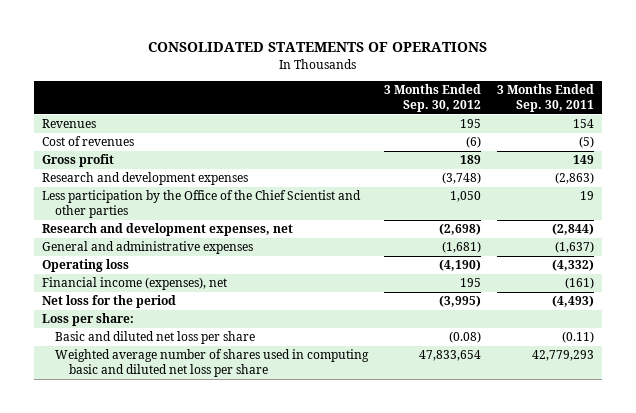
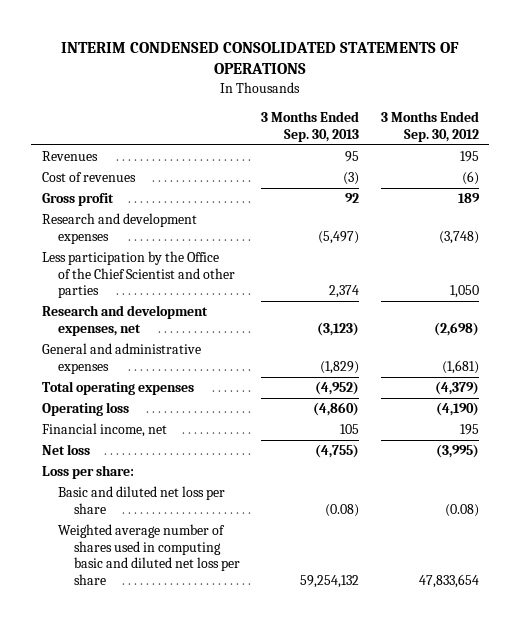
- CONSOLIDATED STATEMENTS OF OPERATIONS
+ INTERIM CONDENSED CONSOLIDATED STATEMENTS OF OPERATIONS
- | 3 Months Ended Sep. 30, 2012 | 3 Months Ended Sep. 30, 2011
+ | 3 Months Ended Sep. 30, 2013 | 3 Months Ended Sep. 30, 2012
+ Total operating expenses | (4,952) | (4,379)
- Financial income (expenses), net | 195 | (161)
- Net loss for the period | (3,995) | (4,493)
+ Financial income, net | 105 | 195
+ Net loss | (4,755) | (3,995)

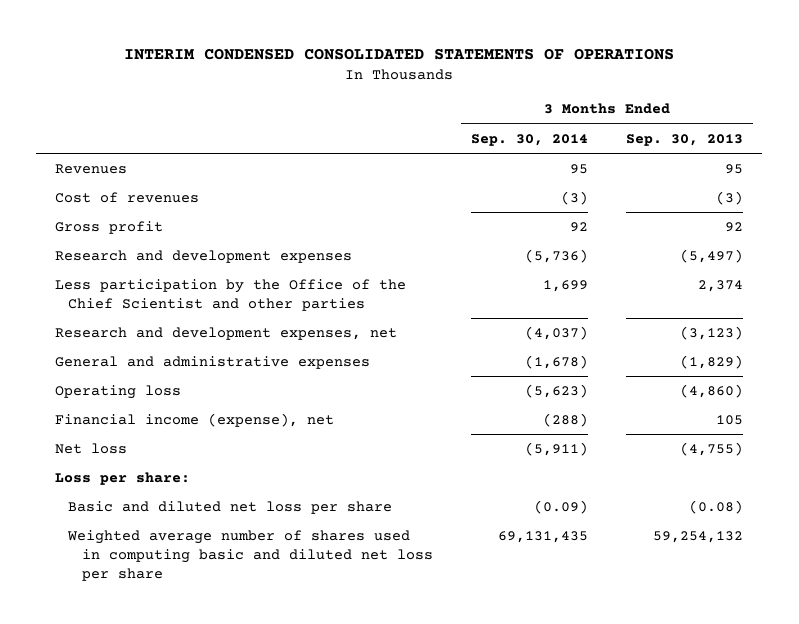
- | 3 Months Ended Sep. 30, 2013 | 3 Months Ended Sep. 30, 2012
+ | 3 Months Ended Sep. 30, 2014 | 3 Months Ended Sep. 30, 2013
- Total operating expenses | (4,952) | (4,379)
- Financial income, net | 105 | 195
+ Financial income (expense), net | (288) | 105

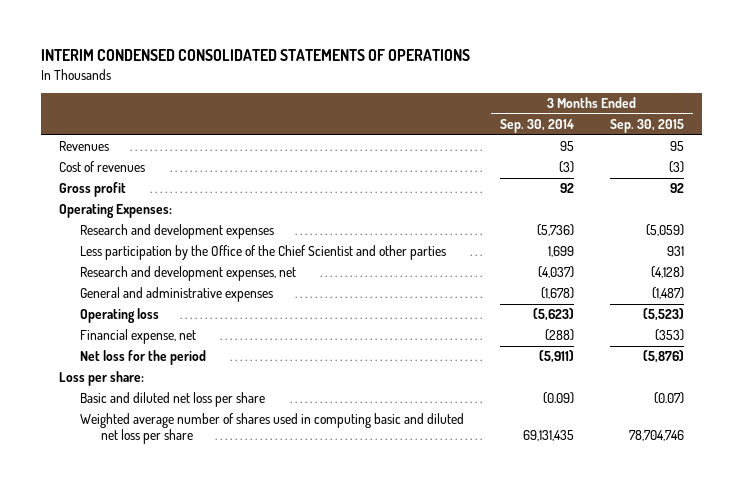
- | 3 Months Ended Sep. 30, 2014 | 3 Months Ended Sep. 30, 2013
+ | 3 Months Ended Sep. 30, 2014 | 3 Months Ended Sep. 30, 2015
+ Operating Expenses:
- Financial income (expense), net | (288) | 105
- Net loss | (5,911) | (4,755)
+ Financial expense, net | (288) | (353)
+ Net loss for the period | (5,911) | (5,876)

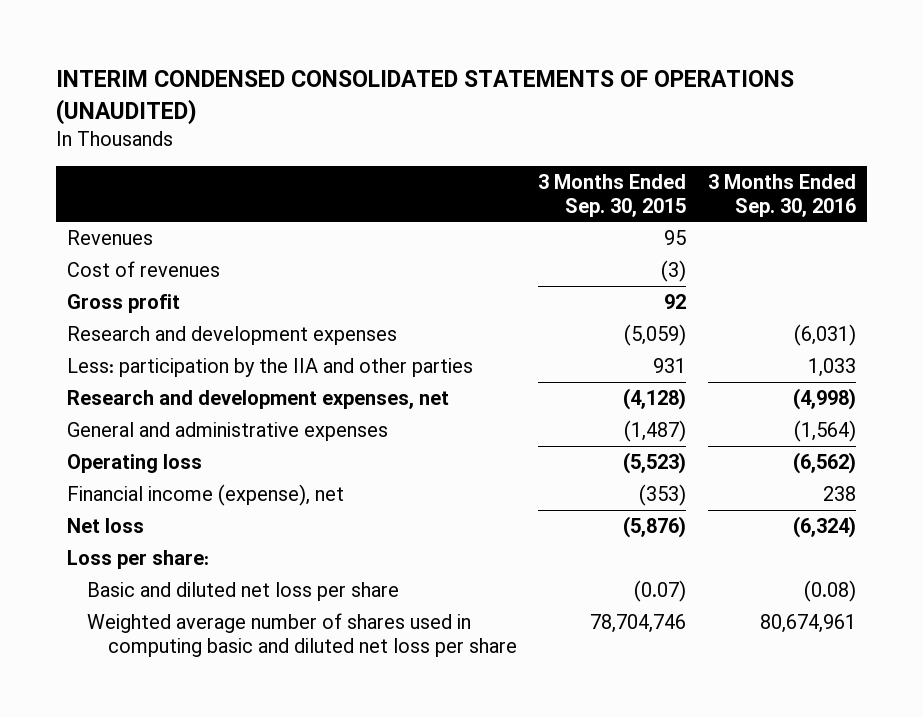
- INTERIM CONDENSED CONSOLIDATED STATEMENTS OF OPERATIONS
+ INTERIM CONDENSED CONSOLIDATED STATEMENTS OF OPERATIONS (UNAUDITED)
- | 3 Months Ended Sep. 30, 2014 | 3 Months Ended Sep. 30, 2015
+ | 3 Months Ended Sep. 30, 2015 | 3 Months Ended Sep. 30, 2016
- Operating Expenses:
- Less participation by the Office of the Chief Scientist and other parties | 1,699 | 931
+ Less: participation by the IIA and other parties | 931 | 1,033
- Financial expense, net | (288) | (353)
- Net loss for the period | (5,911) | (5,876)
+ Financial income (expense), net | (353) | 238
+ Net loss | (5,876) | (6,324)

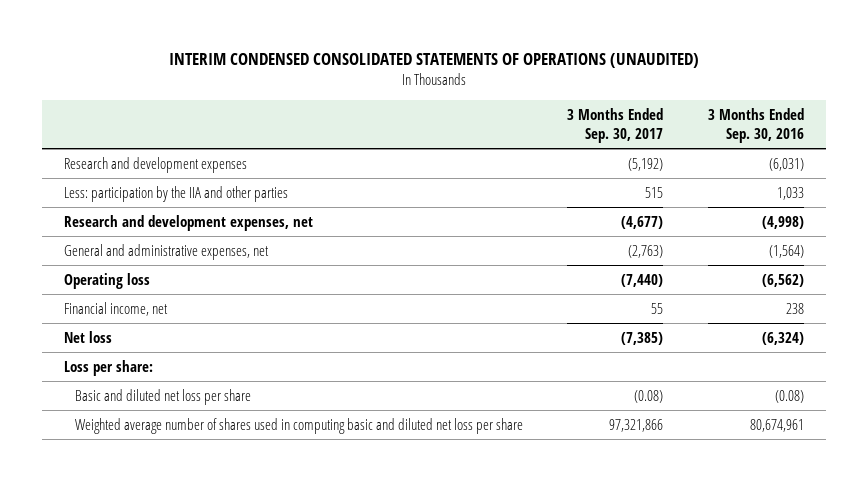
- | 3 Months Ended Sep. 30, 2015 | 3 Months Ended Sep. 30, 2016
+ | 3 Months Ended Sep. 30, 2017 | 3 Months Ended Sep. 30, 2016
- Revenues | 95 |
- Cost of revenues | (3) |
- Gross profit | 92 |
- General and administrative expenses | (1,487) | (1,564)
+ General and administrative expenses, net | (2,763) | (1,564)
- Financial income (expense), net | (353) | 238
+ Financial income, net | 55 | 238

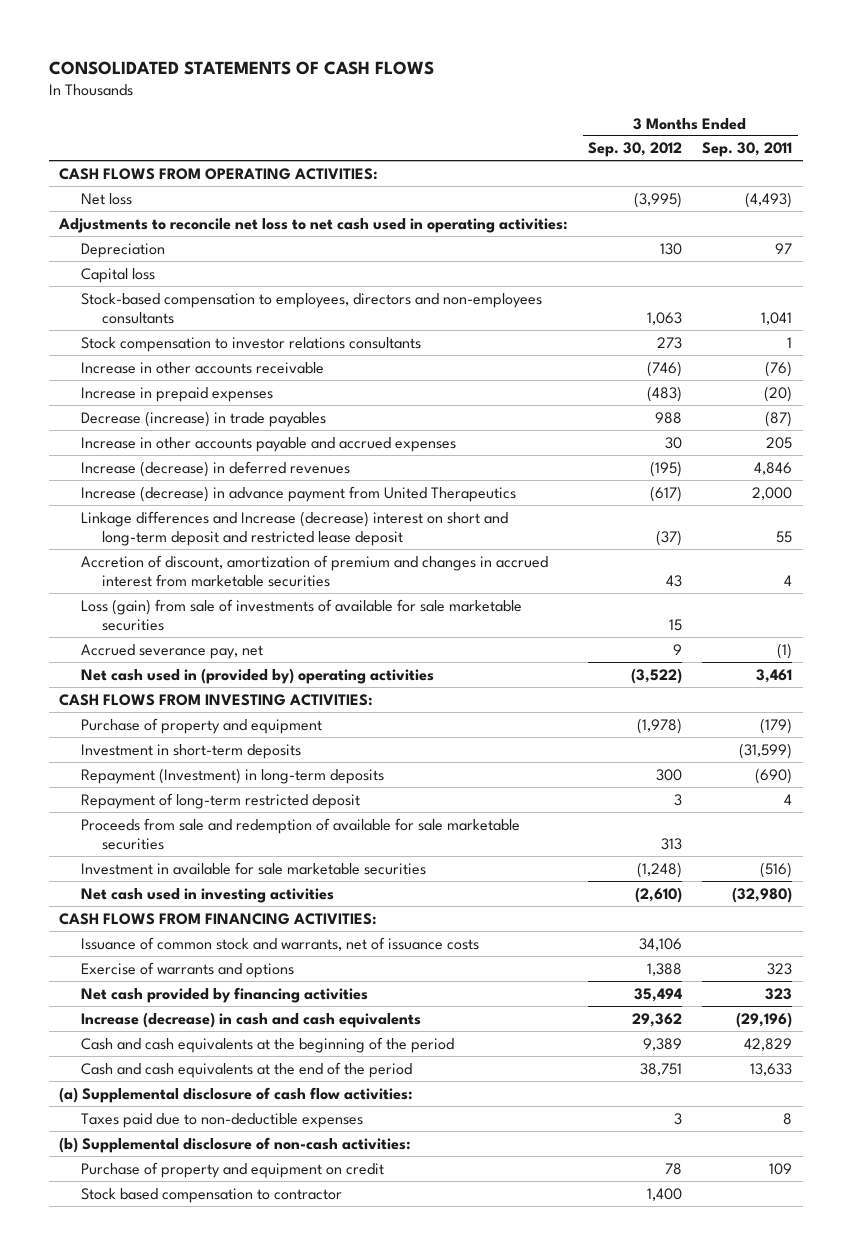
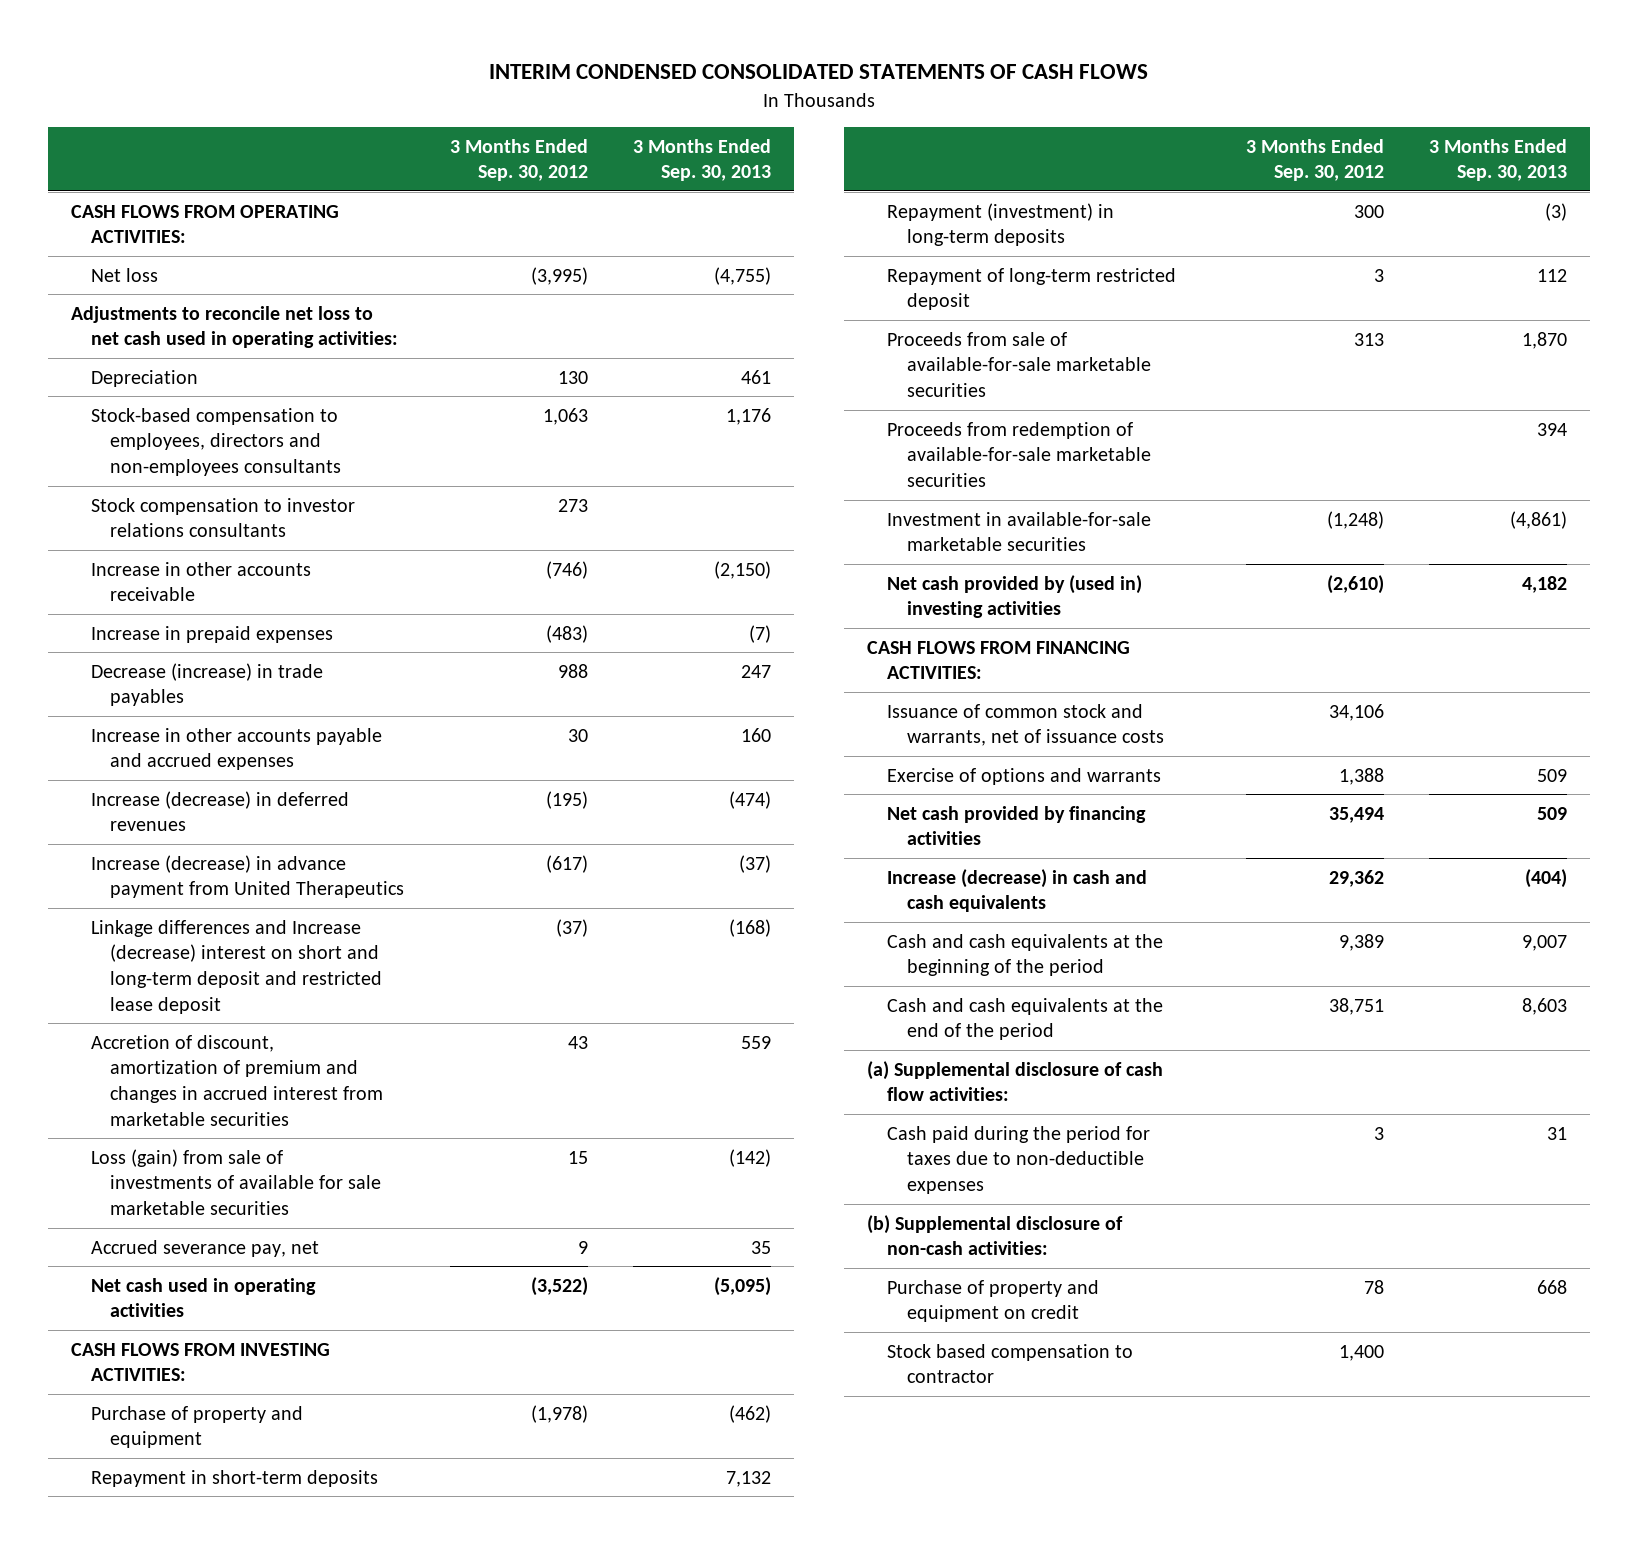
- CONSOLIDATED STATEMENTS OF CASH FLOWS
+ INTERIM CONDENSED CONSOLIDATED STATEMENTS OF CASH FLOWS
- | 3 Months Ended Sep. 30, 2012 | 3 Months Ended Sep. 30, 2011
+ | 3 Months Ended Sep. 30, 2012 | 3 Months Ended Sep. 30, 2013
- Capital loss
- Net cash used in (provided by) operating activities | (3,522) | 3,461
+ Net cash used in operating activities | (3,522) | (5,095)
- Investment in short-term deposits | | (31,599)
- Repayment (Investment) in long-term deposits | 300 | (690)
+ Repayment in short-term deposits | | 7,132
+ Repayment (investment) in long-term deposits | 300 | (3)
- Proceeds from sale and redemption of available for sale marketable securities | 313 |
- Investment in available for sale marketable securities | (1,248) | (516)
- Net cash used in investing activities | (2,610) | (32,980)
+ Proceeds from sale of available-for-sale marketable securities | 313 | 1,870
+ Proceeds from redemption of available-for-sale marketable securities | | 394
+ Investment in available-for-sale marketable securities | (1,248) | (4,861)
+ Net cash provided by (used in) investing activities | (2,610) | 4,182
- Exercise of warrants and options | 1,388 | 323
+ Exercise of options and warrants | 1,388 | 509
- Taxes paid due to non-deductible expenses | 3 | 8
+ Cash paid during the period for taxes due to non-deductible expenses | 3 | 31

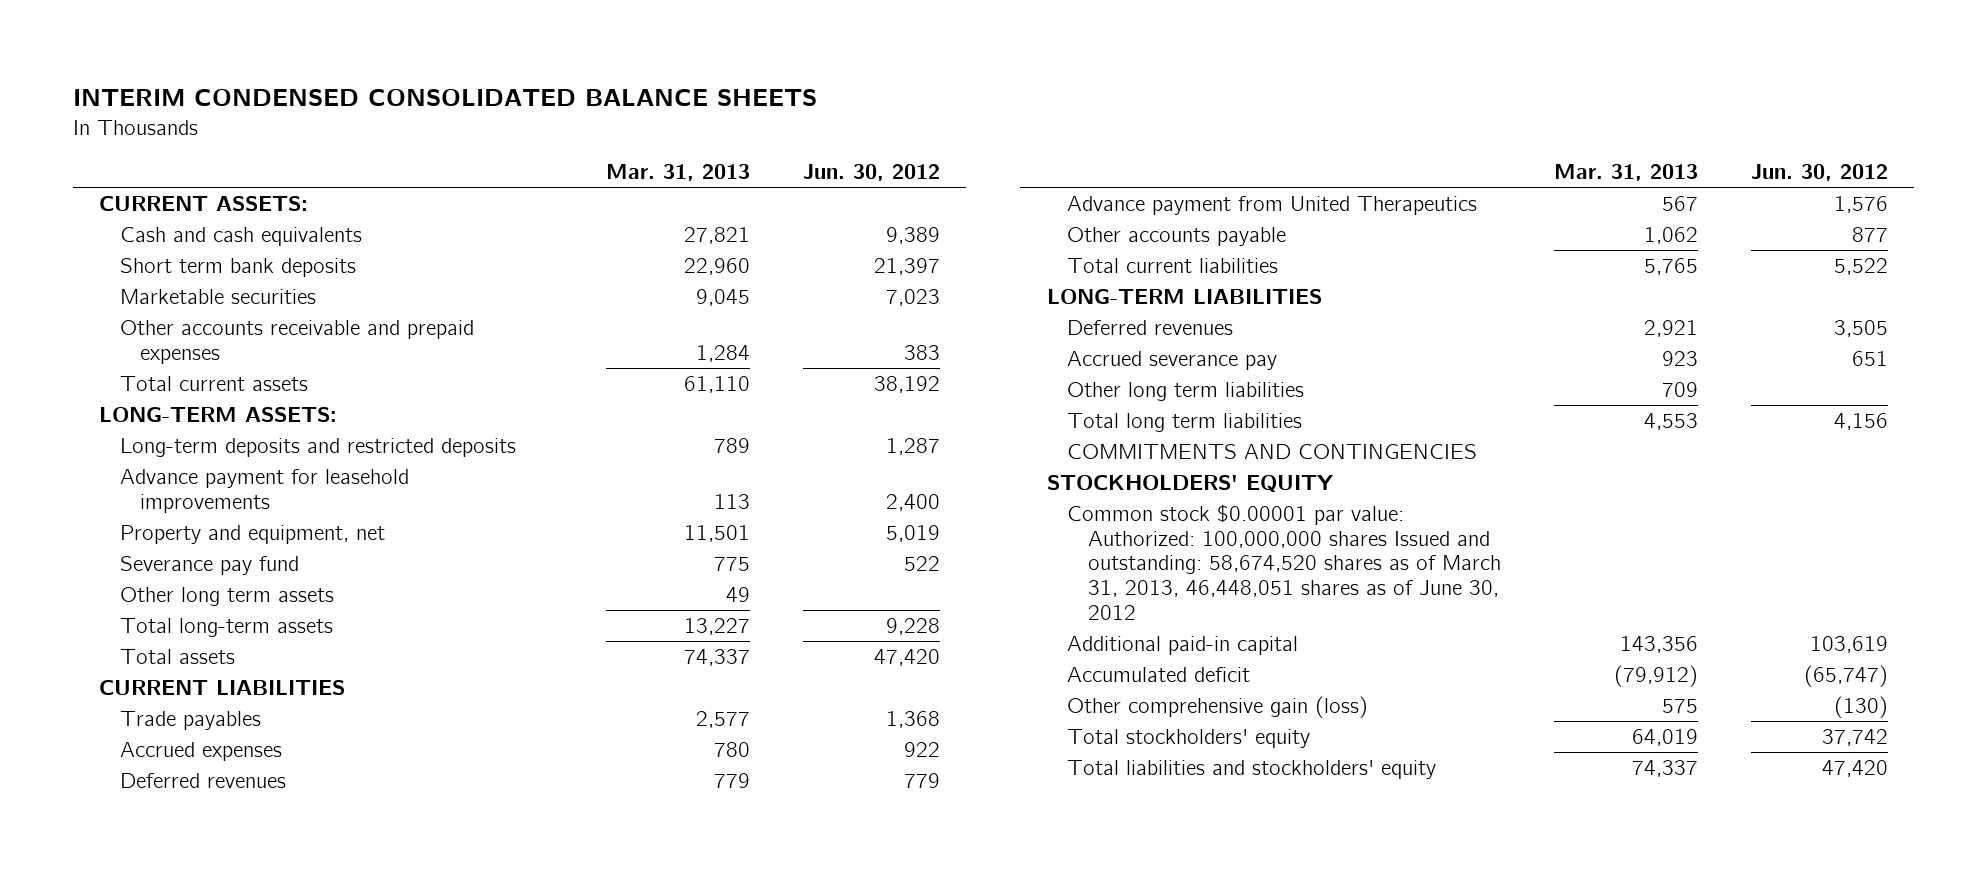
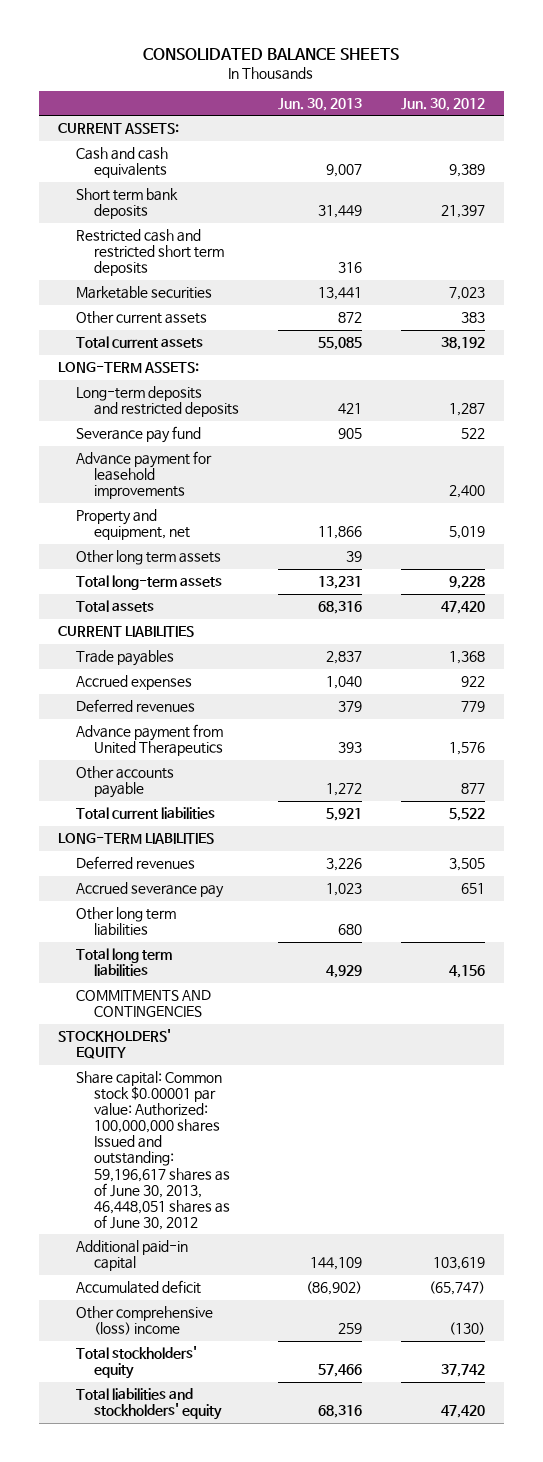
- INTERIM CONDENSED CONSOLIDATED BALANCE SHEETS
+ CONSOLIDATED BALANCE SHEETS
- | Mar. 31, 2013 | Jun. 30, 2012
+ | Jun. 30, 2013 | Jun. 30, 2012
+ Restricted cash and restricted short term deposits | 316 |
- Other accounts receivable and prepaid expenses | 1,284 | 383
+ Other current assets | 872 | 383
moved up: Severance pay fund | 905 | 522
- Common stock $0.00001 par value: Authorized: 100,000,000 shares Issued and outstanding: 58,674,520 shares as of March 31, 2013, 46,448,051 shares as of June 30, 2012
+ Share capital: Common stock $0.00001 par value: Authorized: 100,000,000 shares Issued and outstanding: 59,196,617 shares as of June 30, 2013, 46,448,051 shares as of June 30, 2012
- Other comprehensive gain (loss) | 575 | (130)
+ Other comprehensive (loss) income | 259 | (130)

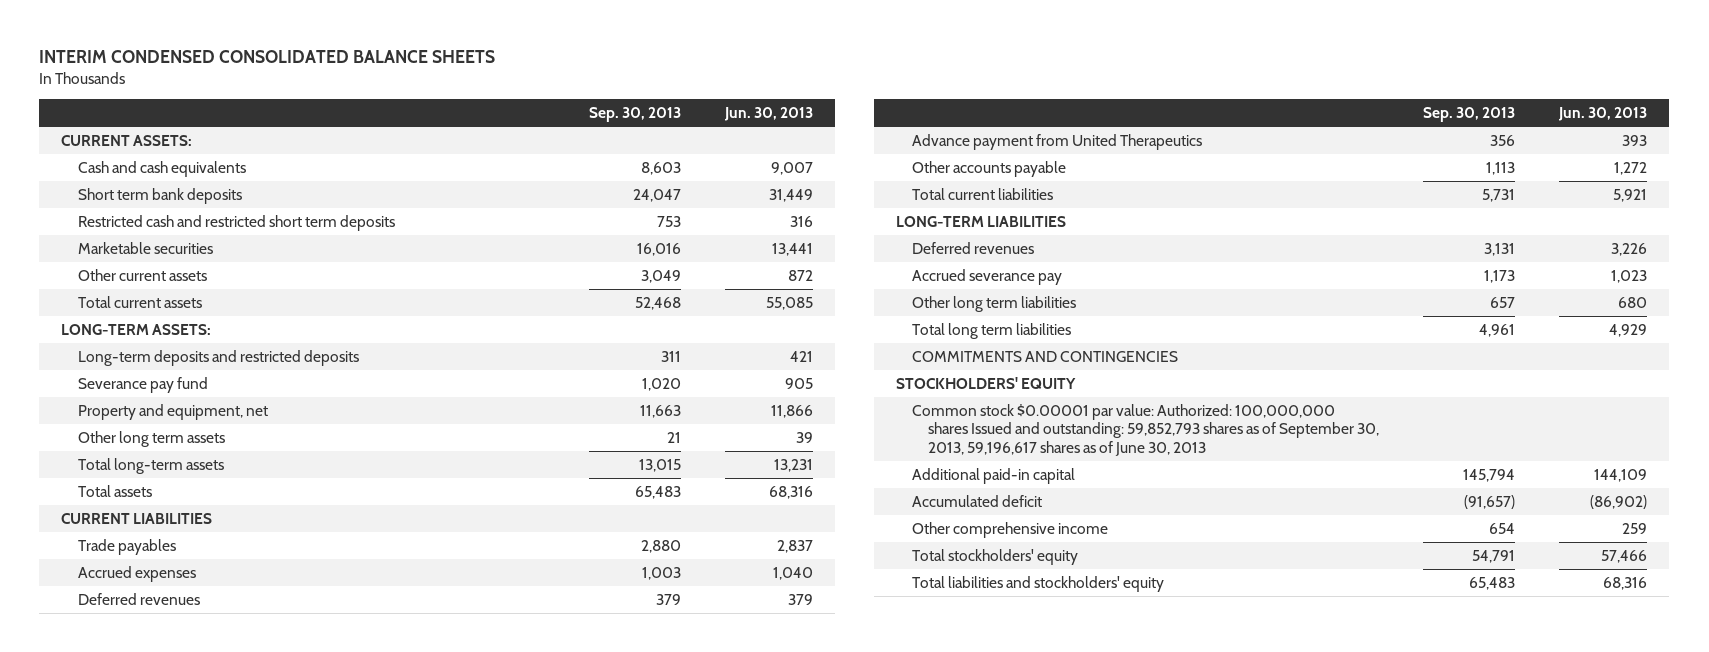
- CONSOLIDATED BALANCE SHEETS
+ INTERIM CONDENSED CONSOLIDATED BALANCE SHEETS
- | Jun. 30, 2013 | Jun. 30, 2012
+ | Sep. 30, 2013 | Jun. 30, 2013
- Advance payment for leasehold improvements | | 2,400
- Share capital: Common stock $0.00001 par value: Authorized: 100,000,000 shares Issued and outstanding: 59,196,617 shares as of June 30, 2013, 46,448,051 shares as of June 30, 2012
+ Common stock $0.00001 par value: Authorized: 100,000,000 shares Issued and outstanding: 59,852,793 shares as of September 30, 2013, 59,196,617 shares as of June 30, 2013
- Other comprehensive (loss) income | 259 | (130)
+ Other comprehensive income | 654 | 259

